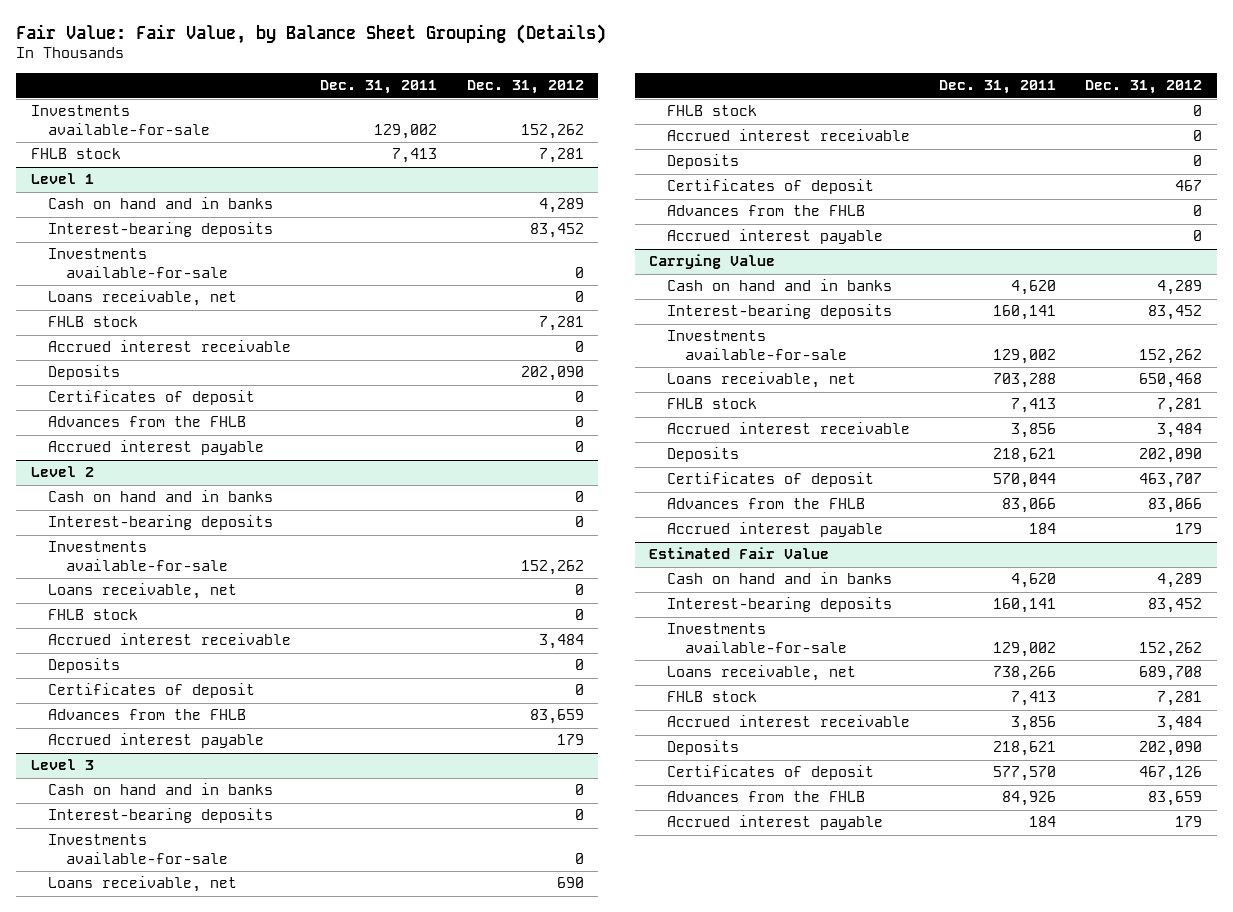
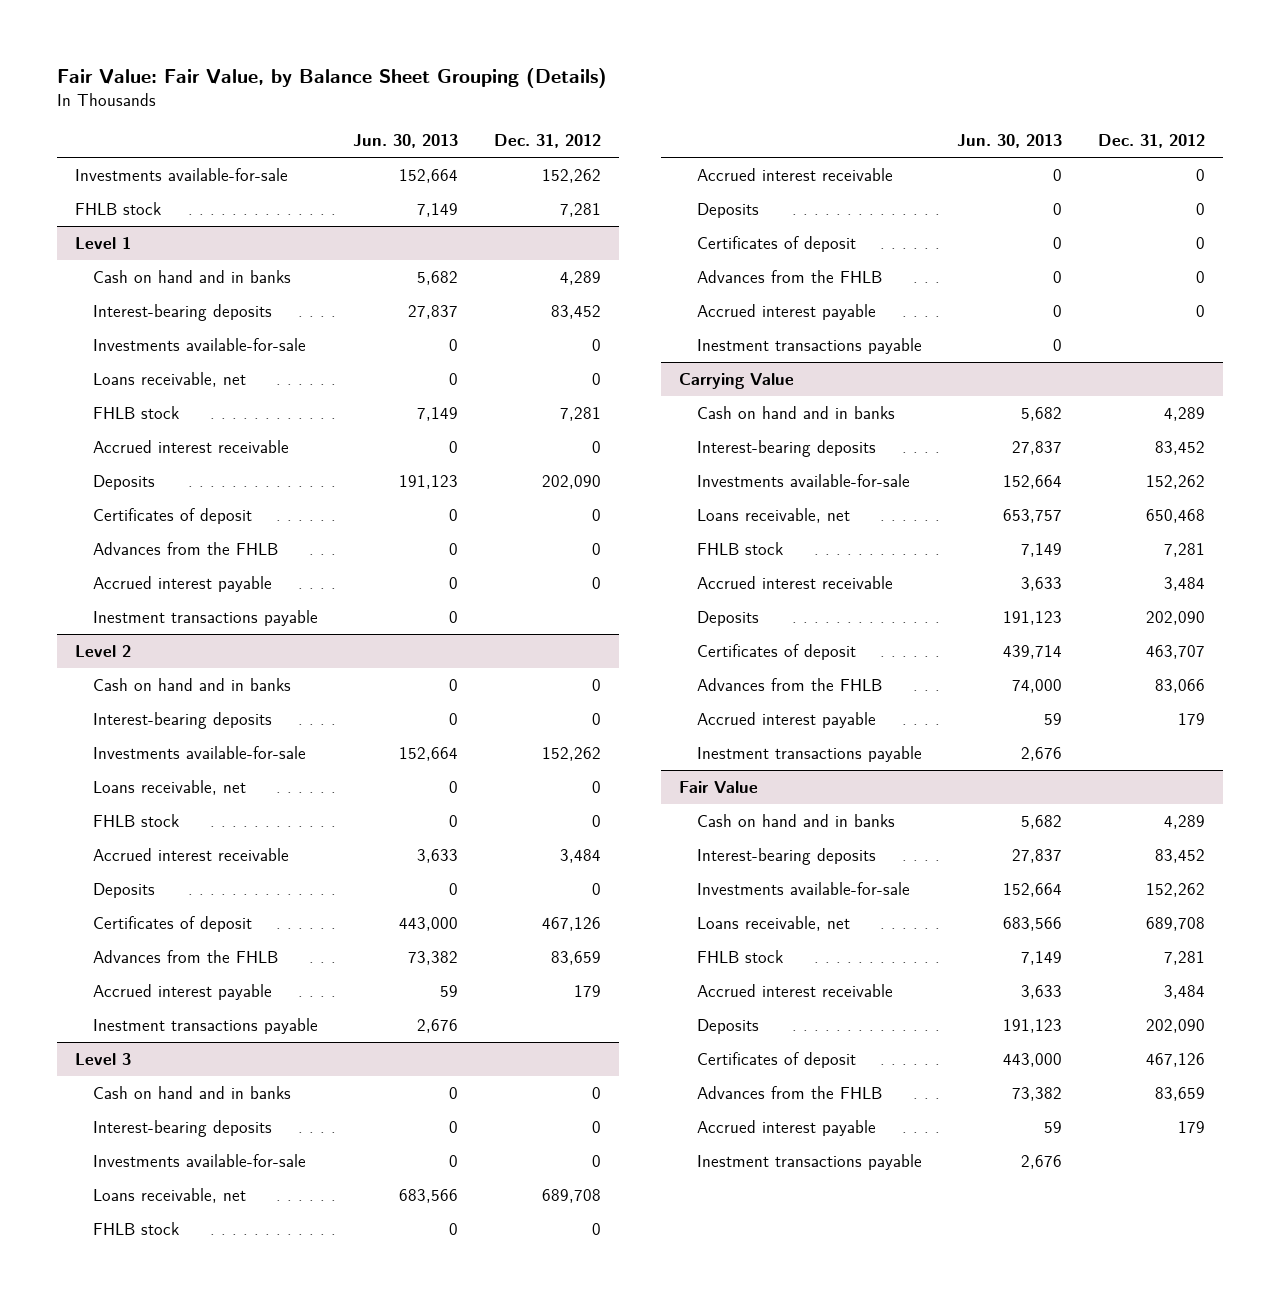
- | Dec. 31, 2011 | Dec. 31, 2012
+ | Jun. 30, 2013 | Dec. 31, 2012
@ Level 1
+ Inestment transactions payable | 0 |
@ Level 2
- Certificates of deposit | | 0
+ Certificates of deposit | 443,000 | 467,126
+ Inestment transactions payable | 2,676 |
@ Level 3
- Loans receivable, net | | 690
+ Loans receivable, net | 683,566 | 689,708
- Certificates of deposit | | 467
+ Certificates of deposit | 0 | 0
+ Inestment transactions payable | 0 |
- Estimated Fair Value
@ Carrying Value
+ Inestment transactions payable | 2,676 |
+ Fair Value
+ Inestment transactions payable | 2,676 |

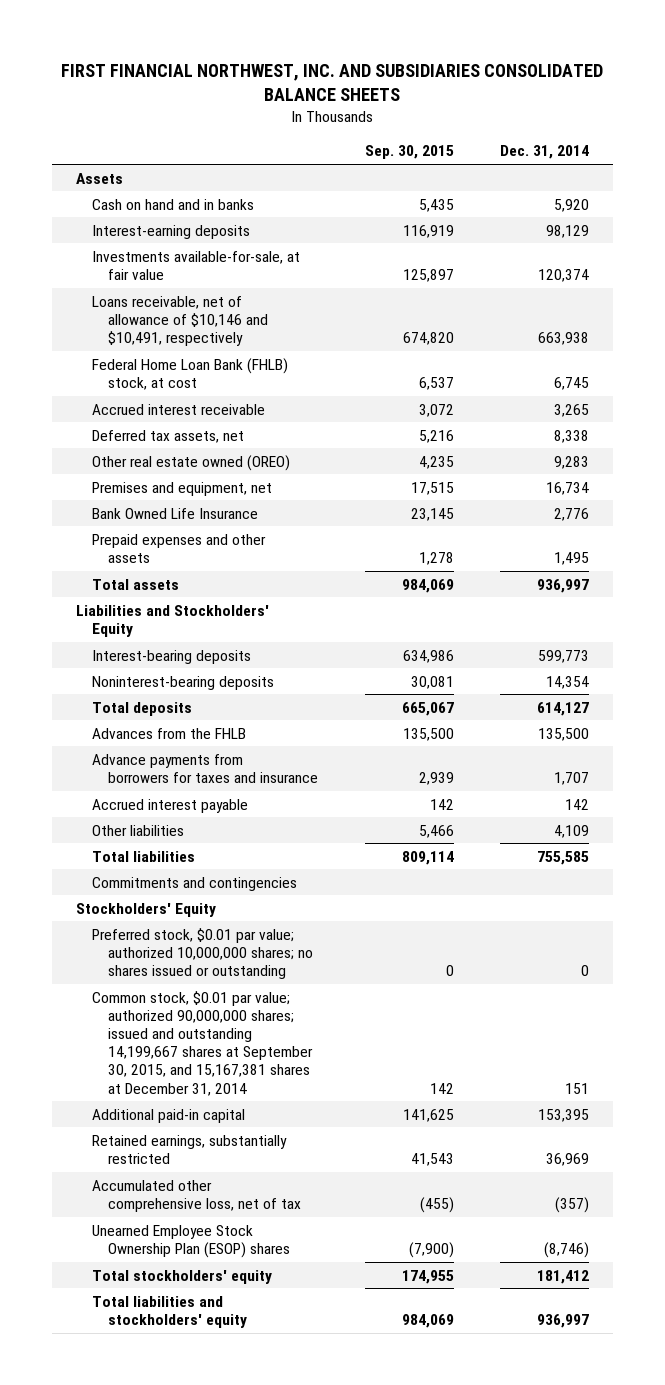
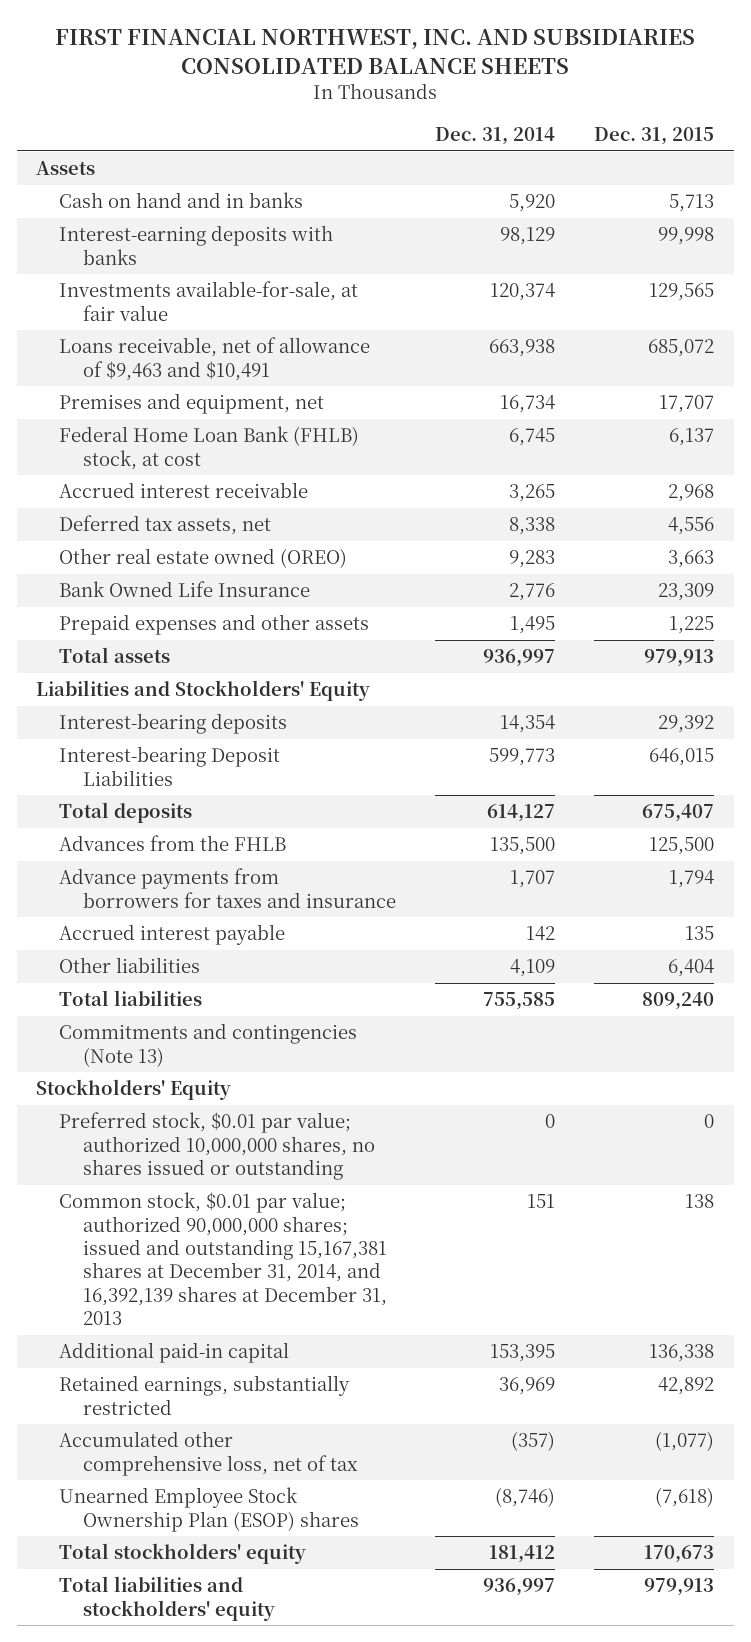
- | Sep. 30, 2015 | Dec. 31, 2014
+ | Dec. 31, 2014 | Dec. 31, 2015
- Interest-earning deposits | 116,919 | 98,129
+ Interest-earning deposits with banks | 98,129 | 99,998
- Loans receivable, net of allowance of $10,146 and $10,491, respectively | 674,820 | 663,938
+ Loans receivable, net of allowance of $9,463 and $10,491 | 663,938 | 685,072
moved up: Premises and equipment, net | 16,734 | 17,707
- Interest-bearing deposits | 634,986 | 599,773
- Noninterest-bearing deposits | 30,081 | 14,354
+ Interest-bearing deposits | 14,354 | 29,392
+ Interest-bearing Deposit Liabilities | 599,773 | 646,015
- Commitments and contingencies
+ Commitments and contingencies (Note 13)
- Preferred stock, $0.01 par value; authorized 10,000,000 shares; no shares issued or outstanding | 0 | 0
- Common stock, $0.01 par value; authorized 90,000,000 shares; issued and outstanding 14,199,667 shares at September 30, 2015, and 15,167,381 shares at December 31, 2014 | 142 | 151
+ Preferred stock, $0.01 par value; authorized 10,000,000 shares, no shares issued or outstanding | 0 | 0
+ Common stock, $0.01 par value; authorized 90,000,000 shares; issued and outstanding 15,167,381 shares at December 31, 2014, and 16,392,139 shares at December 31, 2013 | 151 | 138

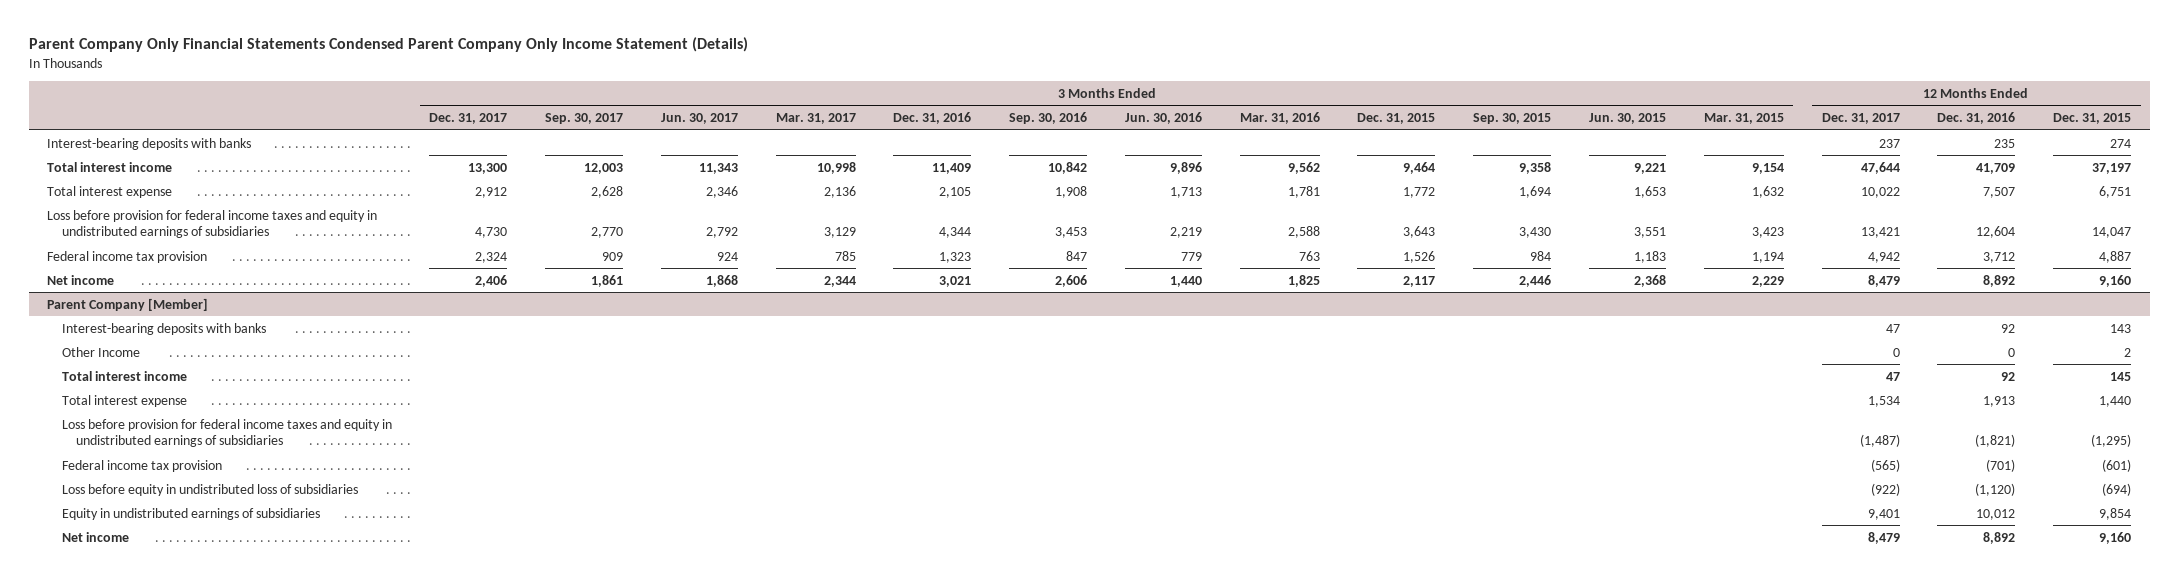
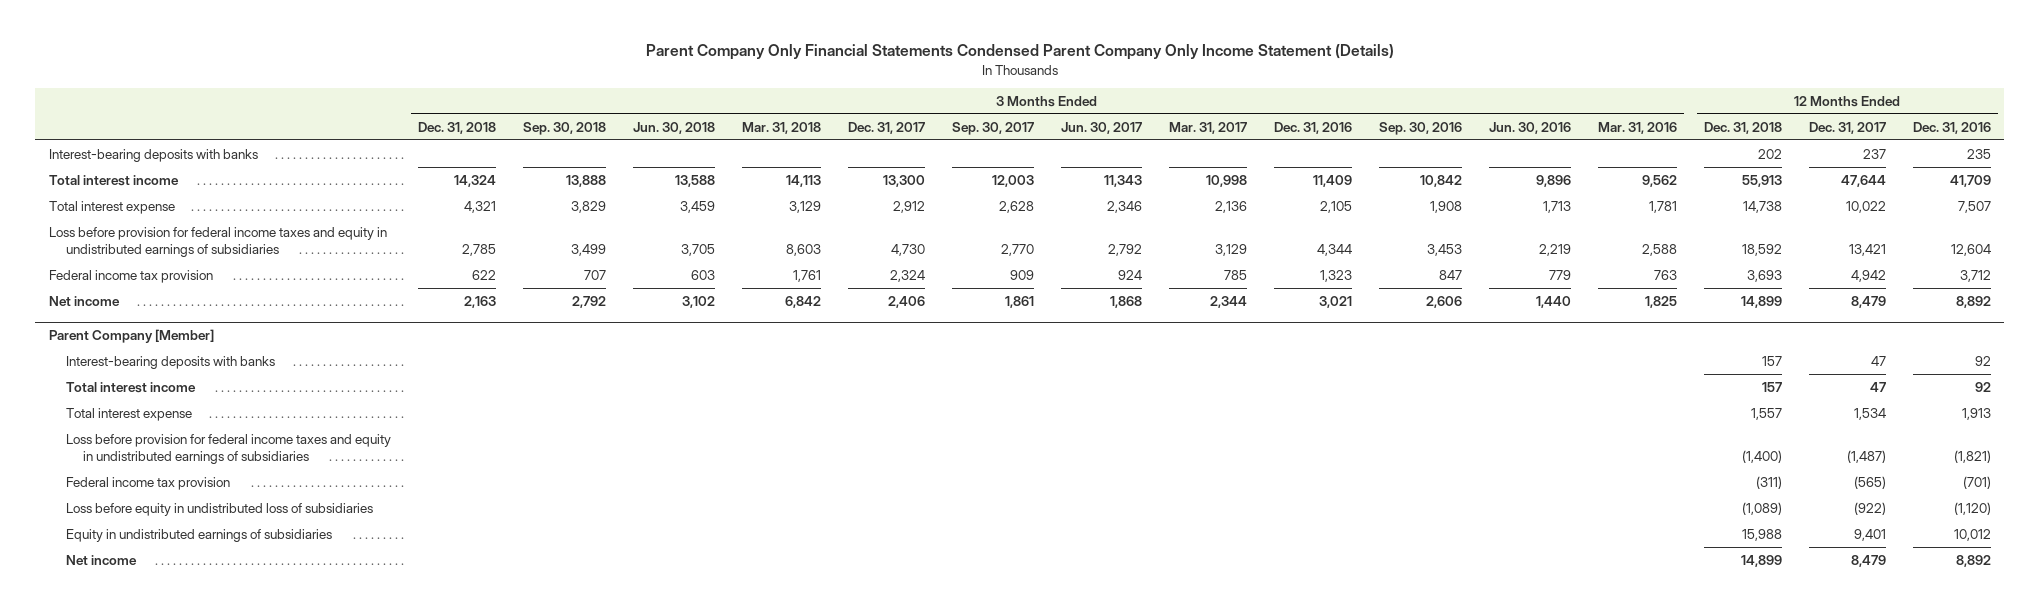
- | 3 Months Ended Dec. 31, 2017 | 3 Months Ended Sep. 30, 2017 | 3 Months Ended Jun. 30, 2017 | 3 Months Ended Mar. 31, 2017 | 3 Months Ended Dec. 31, 2016 | 3 Months Ended Sep. 30, 2016 | 3 Months Ended Jun. 30, 2016 | 3 Months Ended Mar. 31, 2016 | 3 Months Ended Dec. 31, 2015 | 3 Months Ended Sep. 30, 2015 | 3 Months Ended Jun. 30, 2015 | 3 Months Ended Mar. 31, 2015 | 12 Months Ended Dec. 31, 2017 | 12 Months Ended Dec. 31, 2016 | 12 Months Ended Dec. 31, 2015
+ | 3 Months Ended Dec. 31, 2018 | 3 Months Ended Sep. 30, 2018 | 3 Months Ended Jun. 30, 2018 | 3 Months Ended Mar. 31, 2018 | 3 Months Ended Dec. 31, 2017 | 3 Months Ended Sep. 30, 2017 | 3 Months Ended Jun. 30, 2017 | 3 Months Ended Mar. 31, 2017 | 3 Months Ended Dec. 31, 2016 | 3 Months Ended Sep. 30, 2016 | 3 Months Ended Jun. 30, 2016 | 3 Months Ended Mar. 31, 2016 | 12 Months Ended Dec. 31, 2018 | 12 Months Ended Dec. 31, 2017 | 12 Months Ended Dec. 31, 2016
@ Parent Company [Member]
- Other Income | | | | | | | | | | | | | 0 | 0 | 2

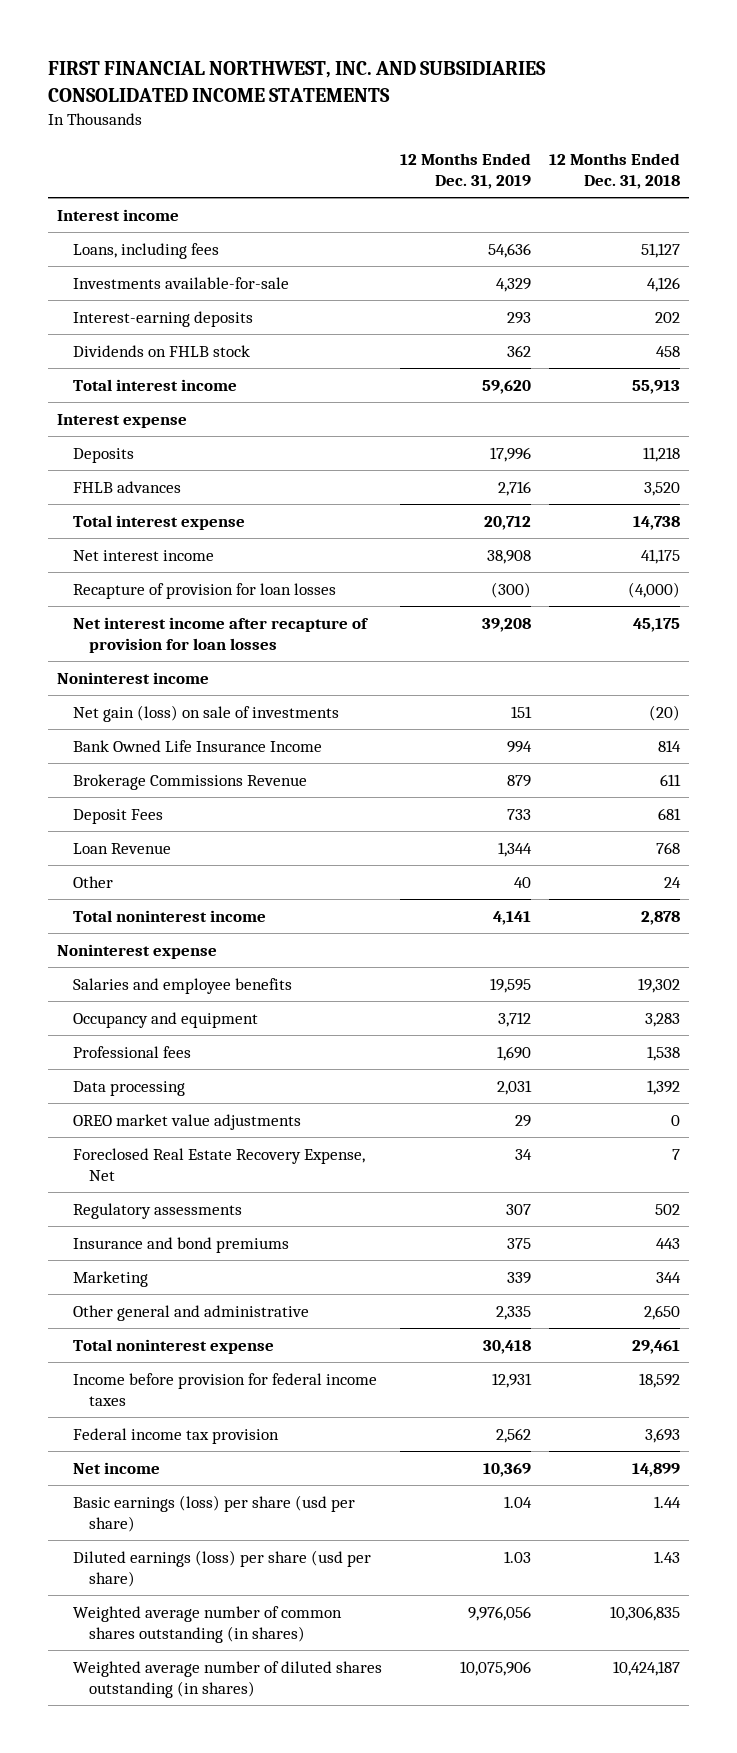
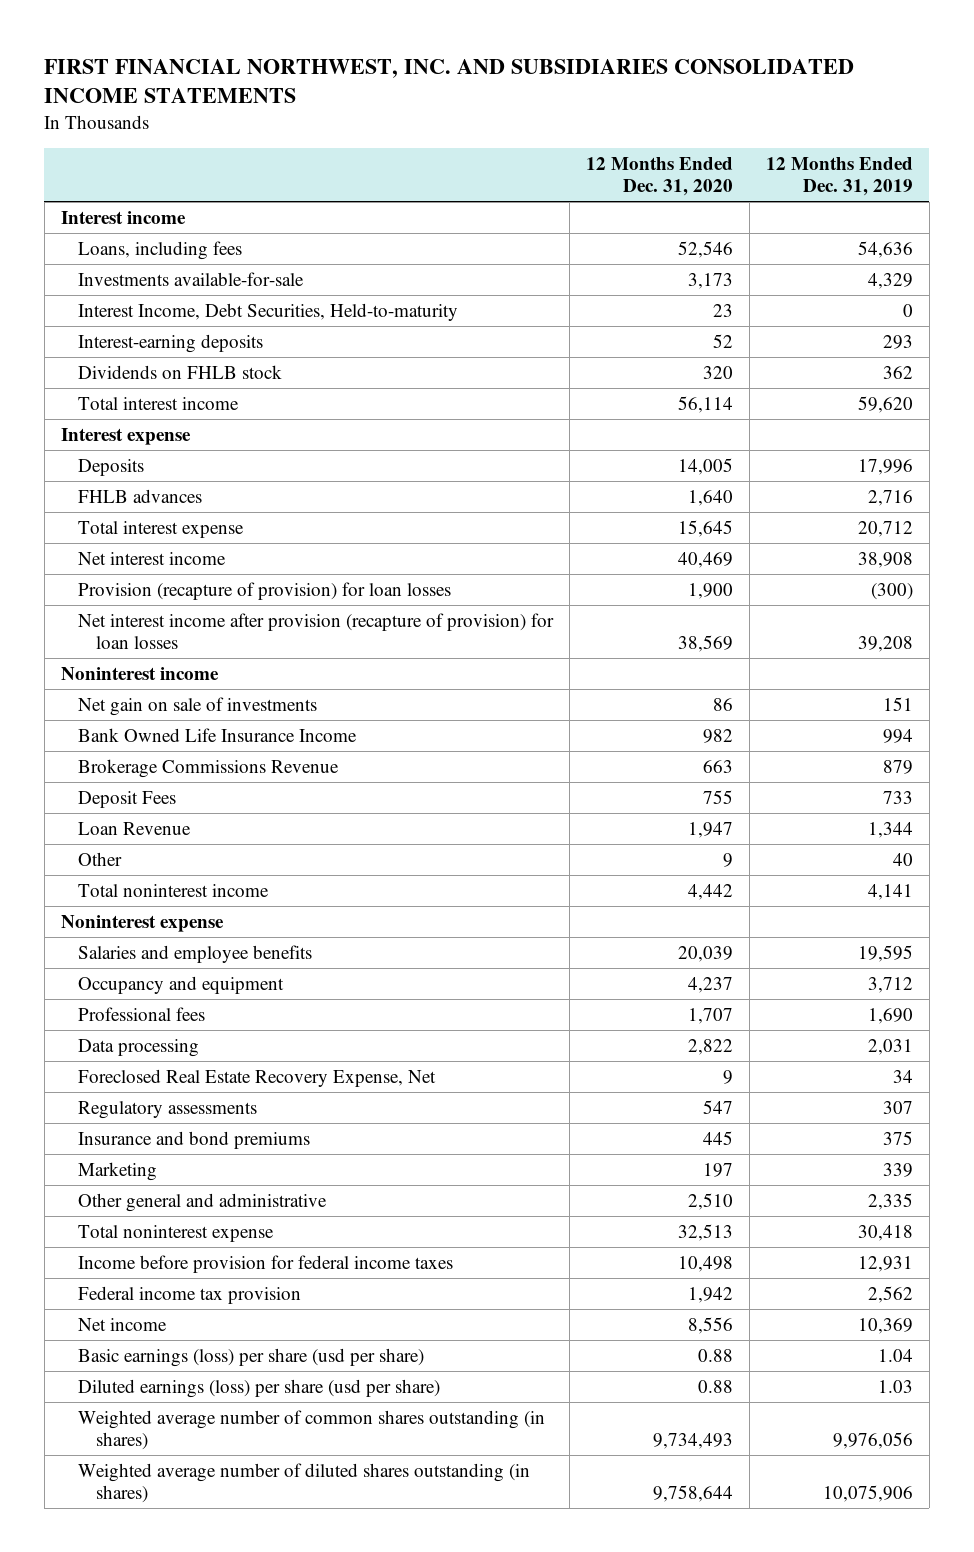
- | 12 Months Ended Dec. 31, 2019 | 12 Months Ended Dec. 31, 2018
+ | 12 Months Ended Dec. 31, 2020 | 12 Months Ended Dec. 31, 2019
+ Interest Income, Debt Securities, Held-to-maturity | 23 | 0
- Recapture of provision for loan losses | (300) | (4,000)
- Net interest income after recapture of provision for loan losses | 39,208 | 45,175
+ Provision (recapture of provision) for loan losses | 1,900 | (300)
+ Net interest income after provision (recapture of provision) for loan losses | 38,569 | 39,208
- Net gain (loss) on sale of investments | 151 | (20)
+ Net gain on sale of investments | 86 | 151
- OREO market value adjustments | 29 | 0

